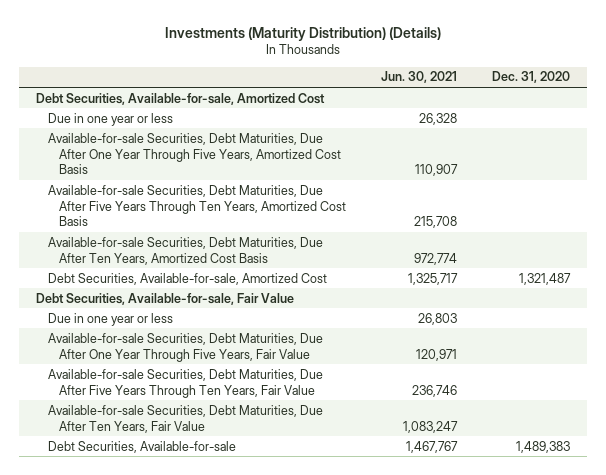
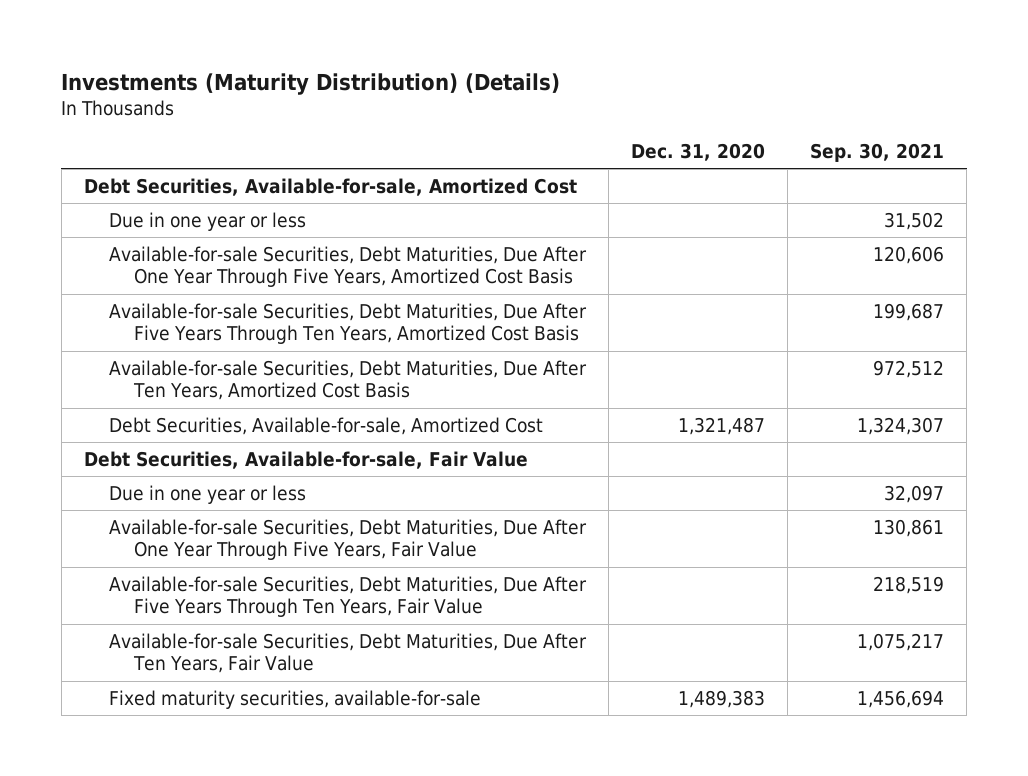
- | Jun. 30, 2021 | Dec. 31, 2020
+ | Dec. 31, 2020 | Sep. 30, 2021
- Debt Securities, Available-for-sale | 1,467,767 | 1,489,383
+ Fixed maturity securities, available-for-sale | 1,489,383 | 1,456,694

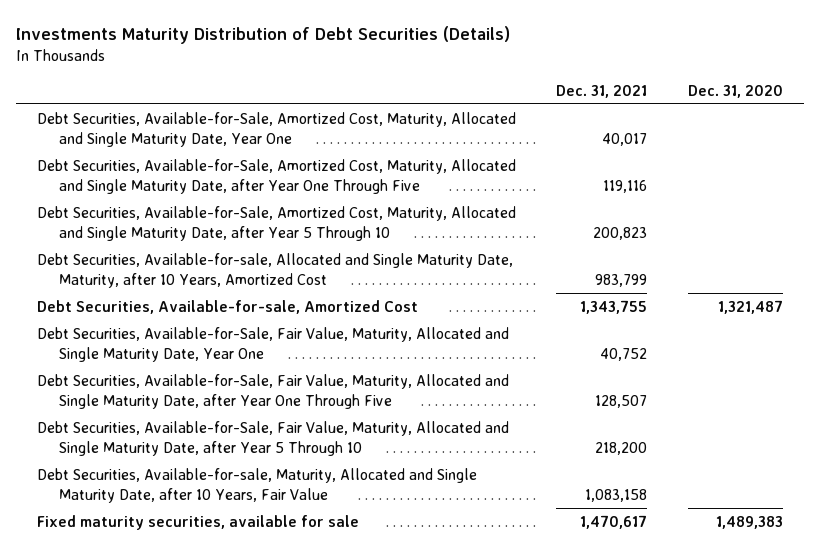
- Investments (Maturity Distribution) (Details)
+ Investments Maturity Distribution of Debt Securities (Details)
- | Dec. 31, 2020 | Sep. 30, 2021
+ | Dec. 31, 2021 | Dec. 31, 2020
- Debt Securities, Available-for-sale, Amortized Cost
- Due in one year or less | | 31,502
- Available-for-sale Securities, Debt Maturities, Due After One Year Through Five Years, Amortized Cost Basis | | 120,606
- Available-for-sale Securities, Debt Maturities, Due After Five Years Through Ten Years, Amortized Cost Basis | | 199,687
- Available-for-sale Securities, Debt Maturities, Due After Ten Years, Amortized Cost Basis | | 972,512
+ Debt Securities, Available-for-Sale, Amortized Cost, Maturity, Allocated and Single Maturity Date, Year One | 40,017 |
+ Debt Securities, Available-for-Sale, Amortized Cost, Maturity, Allocated and Single Maturity Date, after Year One Through Five | 119,116 |
+ Debt Securities, Available-for-Sale, Amortized Cost, Maturity, Allocated and Single Maturity Date, after Year 5 Through 10 | 200,823 |
+ Debt Securities, Available-for-sale, Allocated and Single Maturity Date, Maturity, after 10 Years, Amortized Cost | 983,799 |
- Debt Securities, Available-for-sale, Fair Value
- Due in one year or less | | 32,097
- Available-for-sale Securities, Debt Maturities, Due After One Year Through Five Years, Fair Value | | 130,861
- Available-for-sale Securities, Debt Maturities, Due After Five Years Through Ten Years, Fair Value | | 218,519
- Available-for-sale Securities, Debt Maturities, Due After Ten Years, Fair Value | | 1,075,217
- Fixed maturity securities, available-for-sale | 1,489,383 | 1,456,694
+ Debt Securities, Available-for-Sale, Fair Value, Maturity, Allocated and Single Maturity Date, Year One | 40,752 |
+ Debt Securities, Available-for-Sale, Fair Value, Maturity, Allocated and Single Maturity Date, after Year One Through Five | 128,507 |
+ Debt Securities, Available-for-Sale, Fair Value, Maturity, Allocated and Single Maturity Date, after Year 5 Through 10 | 218,200 |
+ Debt Securities, Available-for-sale, Maturity, Allocated and Single Maturity Date, after 10 Years, Fair Value | 1,083,158 |
+ Fixed maturity securities, available for sale | 1,470,617 | 1,489,383

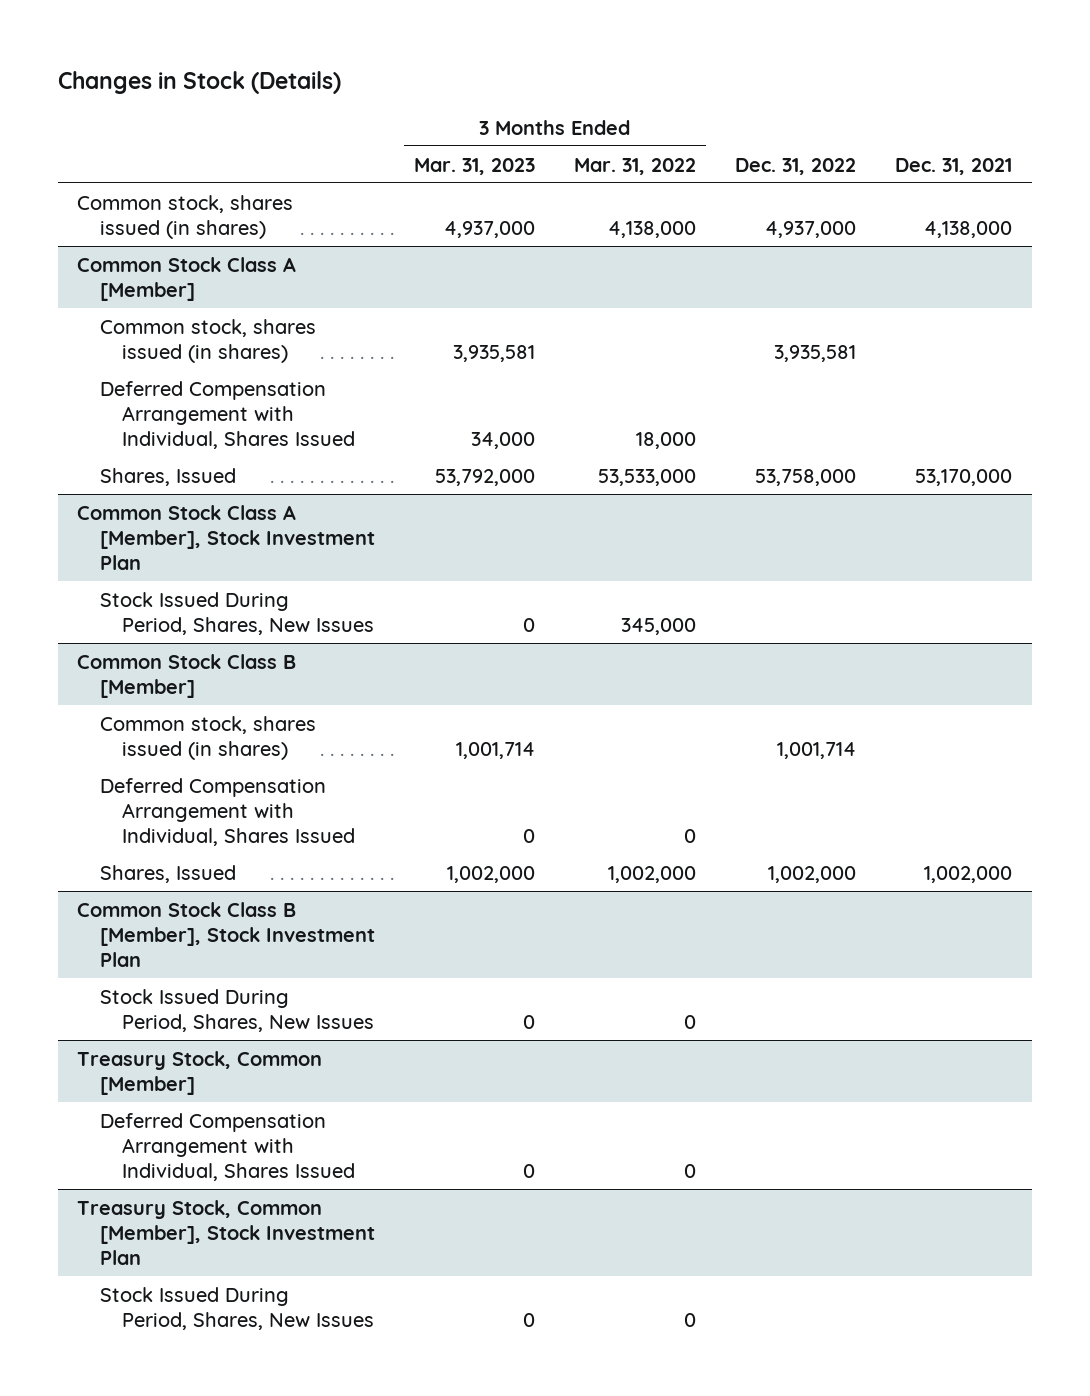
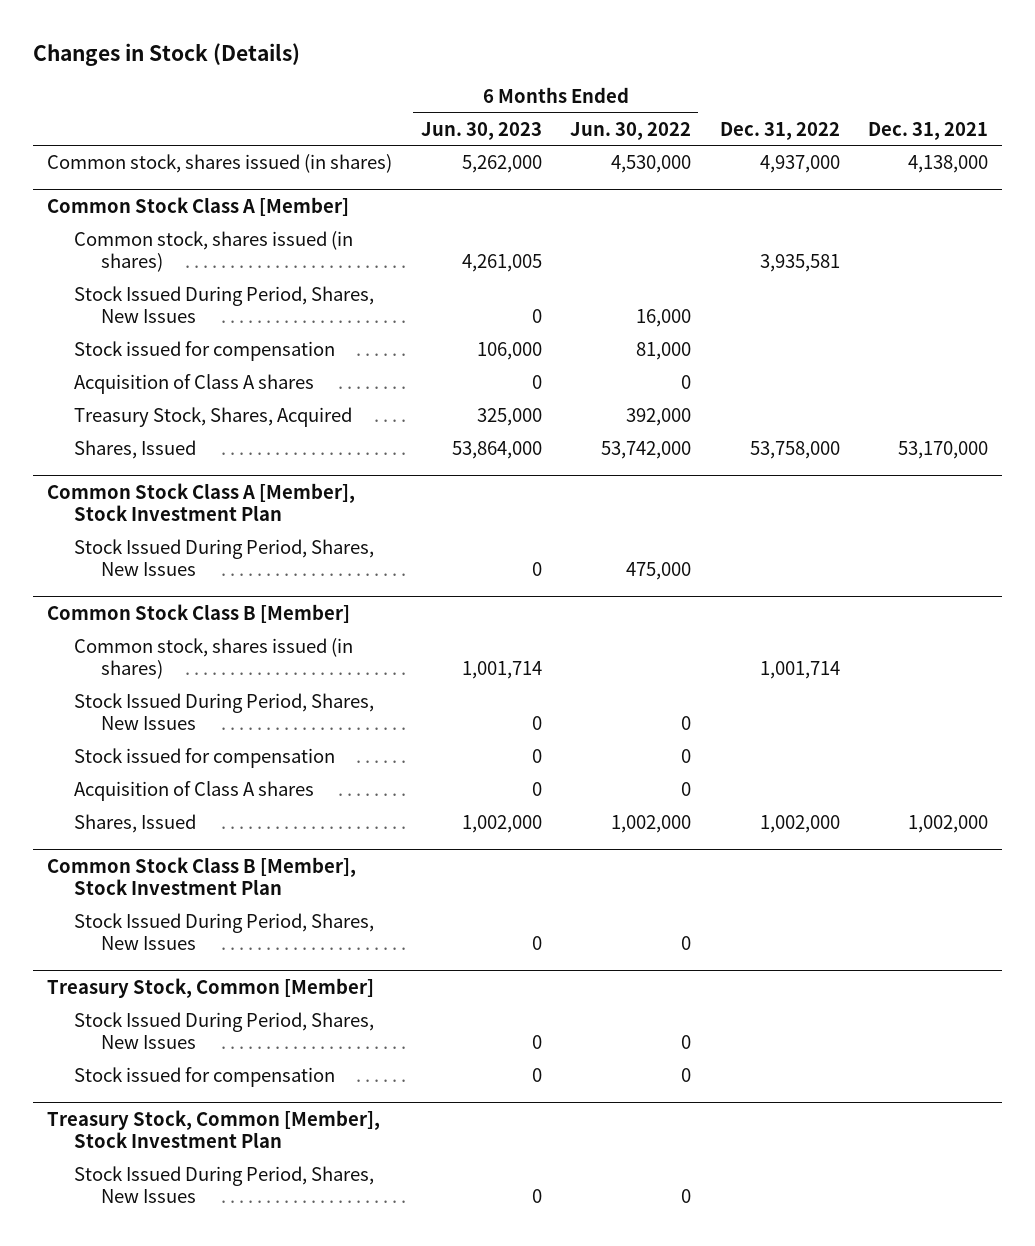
- | 3 Months Ended Mar. 31, 2023 | 3 Months Ended Mar. 31, 2022 | Dec. 31, 2022 | Dec. 31, 2021
+ | 6 Months Ended Jun. 30, 2023 | 6 Months Ended Jun. 30, 2022 | Dec. 31, 2022 | Dec. 31, 2021
@ Common Stock Class A [Member]
- Deferred Compensation Arrangement with Individual, Shares Issued | 34,000 | 18,000 | |
+ Stock Issued During Period, Shares, New Issues | 0 | 16,000 | |
+ Stock issued for compensation | 106,000 | 81,000 | |
+ Acquisition of Class A shares | 0 | 0 | |
+ Treasury Stock, Shares, Acquired | 325,000 | 392,000 | |
@ Common Stock Class B [Member]
- Deferred Compensation Arrangement with Individual, Shares Issued | 0 | 0 | |
+ Stock Issued During Period, Shares, New Issues | 0 | 0 | |
+ Stock issued for compensation | 0 | 0 | |
+ Acquisition of Class A shares | 0 | 0 | |
@ Treasury Stock, Common [Member]
- Deferred Compensation Arrangement with Individual, Shares Issued | 0 | 0 | |
+ Stock Issued During Period, Shares, New Issues | 0 | 0 | |
+ Stock issued for compensation | 0 | 0 | |

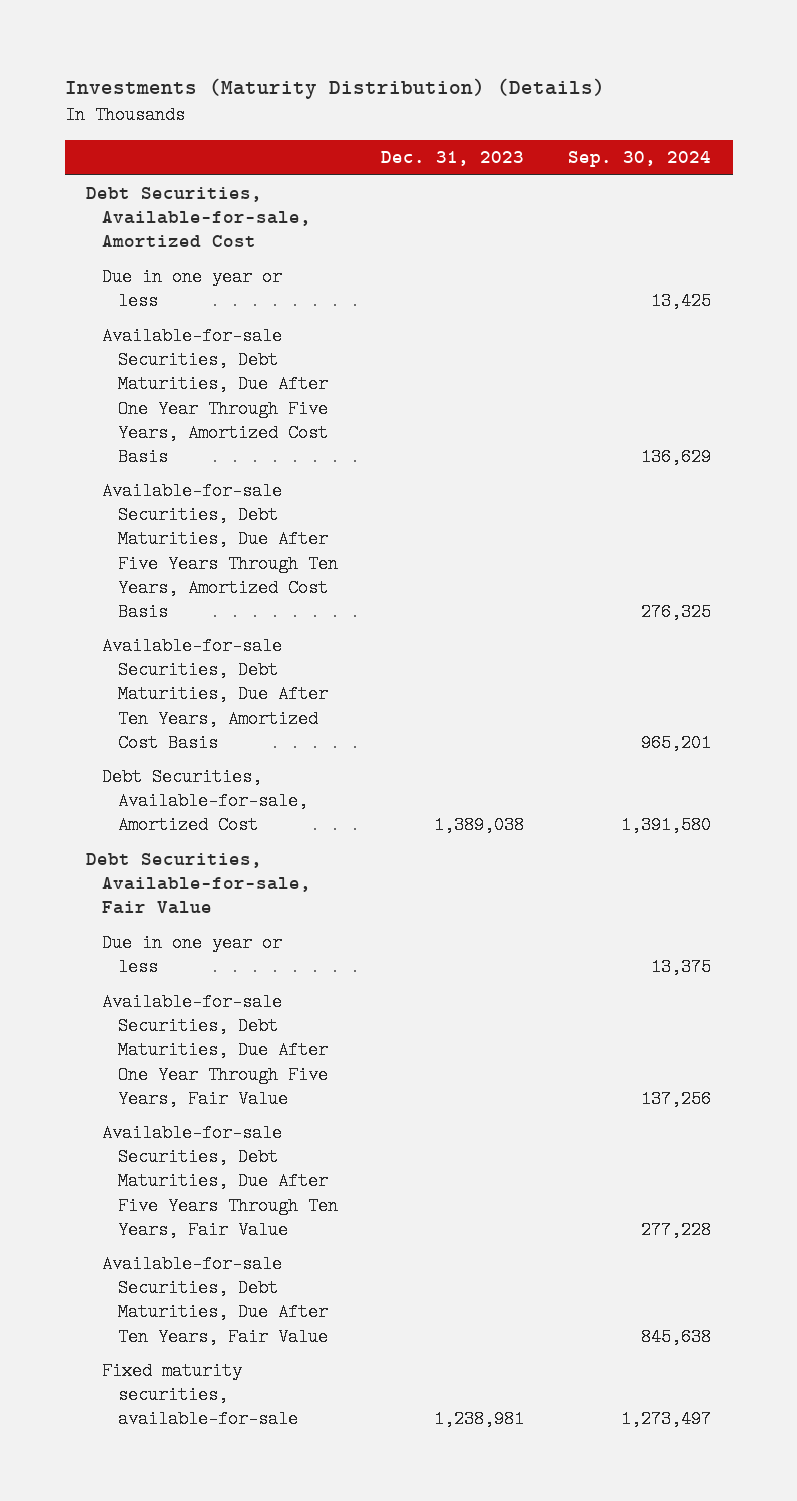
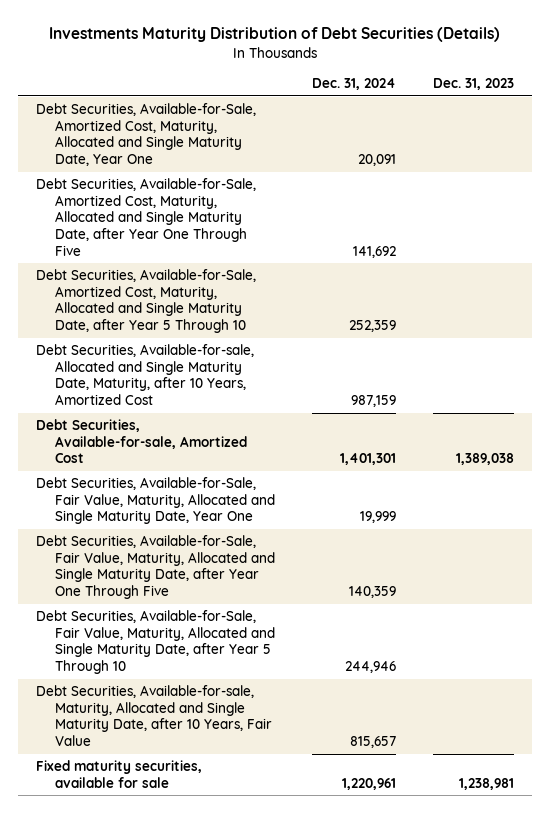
- Investments (Maturity Distribution) (Details)
+ Investments Maturity Distribution of Debt Securities (Details)
- | Dec. 31, 2023 | Sep. 30, 2024
+ | Dec. 31, 2024 | Dec. 31, 2023
- Debt Securities, Available-for-sale, Amortized Cost
- Due in one year or less | | 13,425
- Available-for-sale Securities, Debt Maturities, Due After One Year Through Five Years, Amortized Cost Basis | | 136,629
- Available-for-sale Securities, Debt Maturities, Due After Five Years Through Ten Years, Amortized Cost Basis | | 276,325
- Available-for-sale Securities, Debt Maturities, Due After Ten Years, Amortized Cost Basis | | 965,201
+ Debt Securities, Available-for-Sale, Amortized Cost, Maturity, Allocated and Single Maturity Date, Year One | 20,091 |
+ Debt Securities, Available-for-Sale, Amortized Cost, Maturity, Allocated and Single Maturity Date, after Year One Through Five | 141,692 |
+ Debt Securities, Available-for-Sale, Amortized Cost, Maturity, Allocated and Single Maturity Date, after Year 5 Through 10 | 252,359 |
+ Debt Securities, Available-for-sale, Allocated and Single Maturity Date, Maturity, after 10 Years, Amortized Cost | 987,159 |
- Debt Securities, Available-for-sale, Fair Value
- Due in one year or less | | 13,375
- Available-for-sale Securities, Debt Maturities, Due After One Year Through Five Years, Fair Value | | 137,256
- Available-for-sale Securities, Debt Maturities, Due After Five Years Through Ten Years, Fair Value | | 277,228
- Available-for-sale Securities, Debt Maturities, Due After Ten Years, Fair Value | | 845,638
- Fixed maturity securities, available-for-sale | 1,238,981 | 1,273,497
+ Debt Securities, Available-for-Sale, Fair Value, Maturity, Allocated and Single Maturity Date, Year One | 19,999 |
+ Debt Securities, Available-for-Sale, Fair Value, Maturity, Allocated and Single Maturity Date, after Year One Through Five | 140,359 |
+ Debt Securities, Available-for-Sale, Fair Value, Maturity, Allocated and Single Maturity Date, after Year 5 Through 10 | 244,946 |
+ Debt Securities, Available-for-sale, Maturity, Allocated and Single Maturity Date, after 10 Years, Fair Value | 815,657 |
+ Fixed maturity securities, available for sale | 1,220,961 | 1,238,981

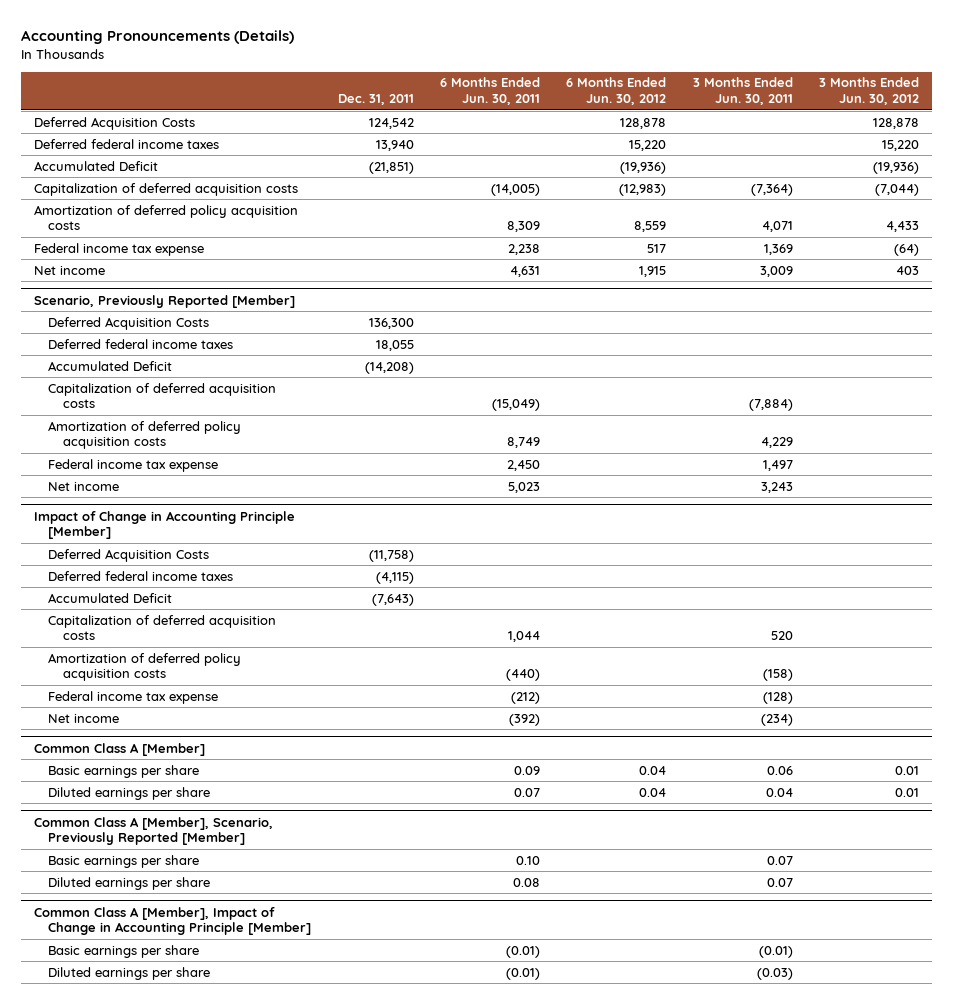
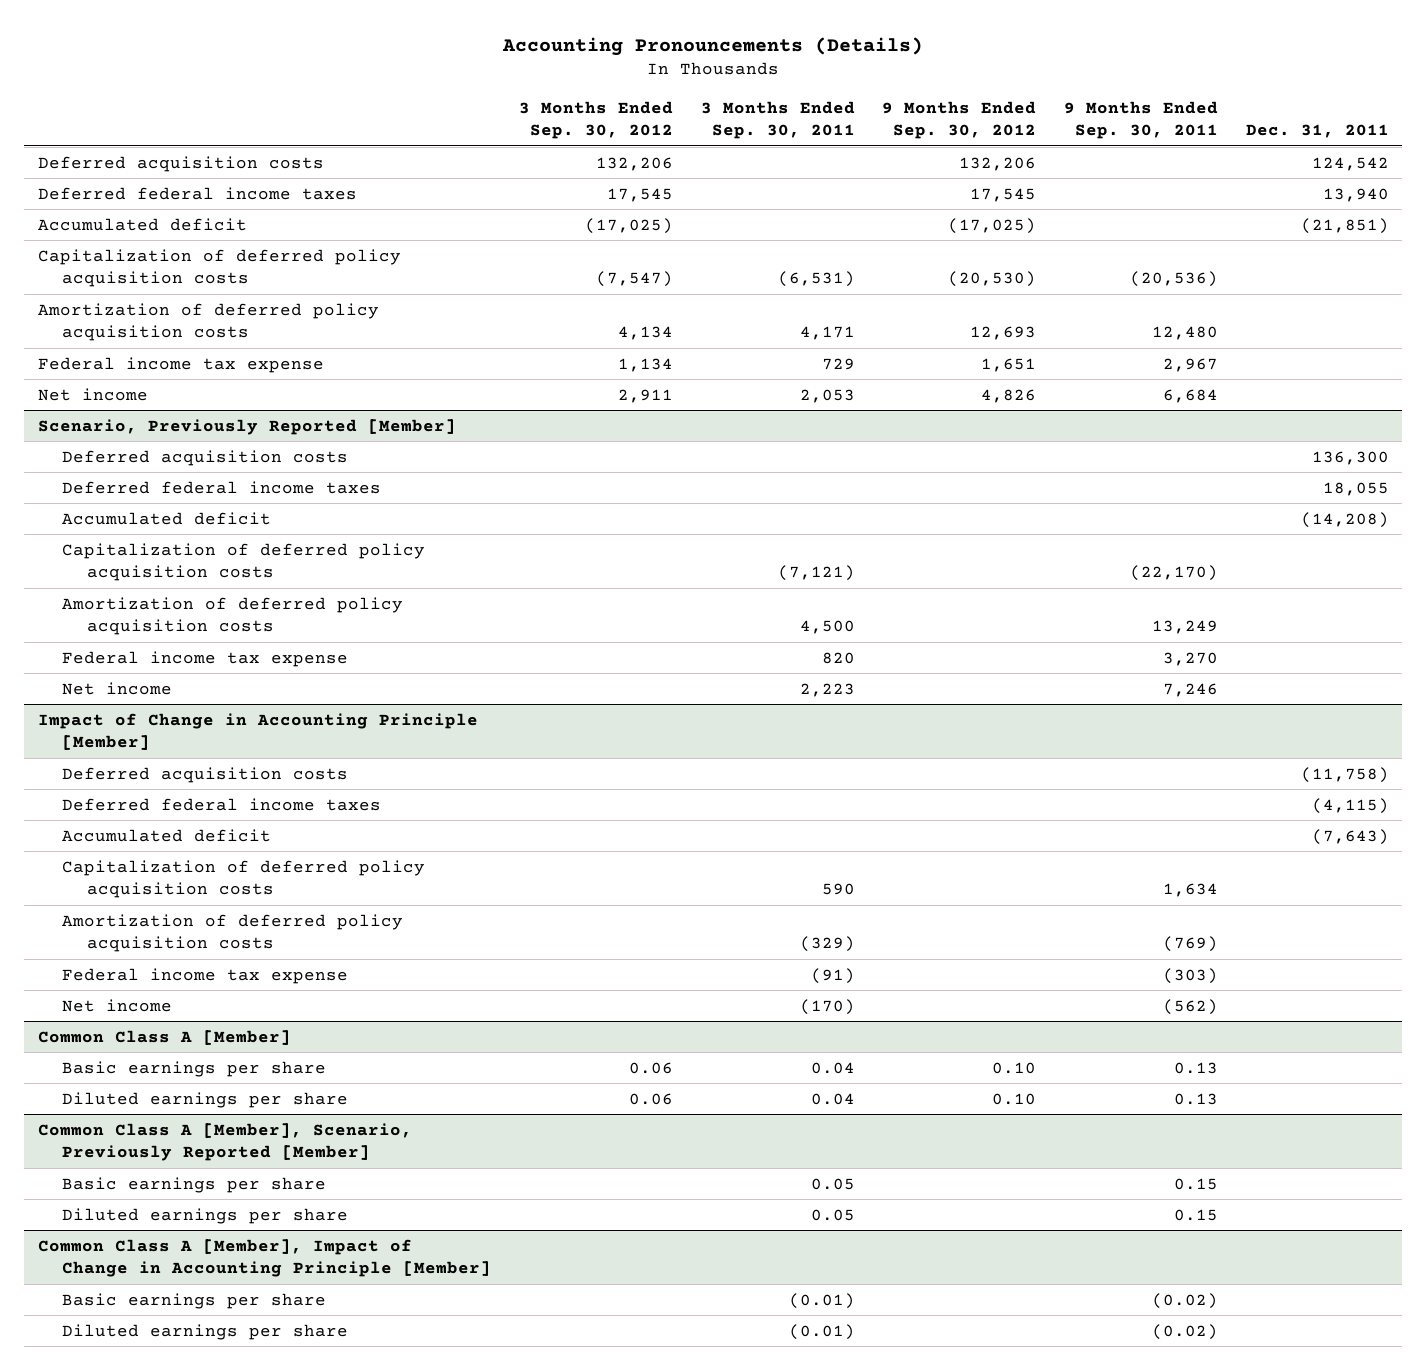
- | Dec. 31, 2011 | 6 Months Ended Jun. 30, 2011 | 6 Months Ended Jun. 30, 2012 | 3 Months Ended Jun. 30, 2011 | 3 Months Ended Jun. 30, 2012
+ | 3 Months Ended Sep. 30, 2012 | 3 Months Ended Sep. 30, 2011 | 9 Months Ended Sep. 30, 2012 | 9 Months Ended Sep. 30, 2011 | Dec. 31, 2011
- Deferred Acquisition Costs | 124,542 | | 128,878 | | 128,878
+ Deferred acquisition costs | 132,206 | | 132,206 | | 124,542
- Accumulated Deficit | (21,851) | | (19,936) | | (19,936)
- Capitalization of deferred acquisition costs | | (14,005) | (12,983) | (7,364) | (7,044)
+ Accumulated deficit | (17,025) | | (17,025) | | (21,851)
+ Capitalization of deferred policy acquisition costs | (7,547) | (6,531) | (20,530) | (20,536) |
@ Scenario, Previously Reported [Member]
- Deferred Acquisition Costs | 136,300 | | | |
+ Deferred acquisition costs | | | | | 136,300
- Accumulated Deficit | (14,208) | | | |
- Capitalization of deferred acquisition costs | | (15,049) | | (7,884) |
+ Accumulated deficit | | | | | (14,208)
+ Capitalization of deferred policy acquisition costs | | (7,121) | | (22,170) |
@ Impact of Change in Accounting Principle [Member]
- Deferred Acquisition Costs | (11,758) | | | |
+ Deferred acquisition costs | | | | | (11,758)
- Accumulated Deficit | (7,643) | | | |
- Capitalization of deferred acquisition costs | | 1,044 | | 520 |
+ Accumulated deficit | | | | | (7,643)
+ Capitalization of deferred policy acquisition costs | | 590 | | 1,634 |

